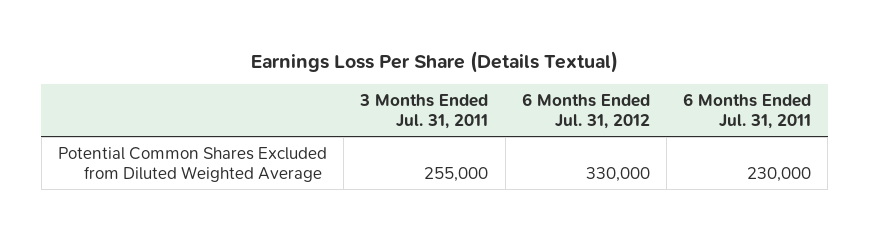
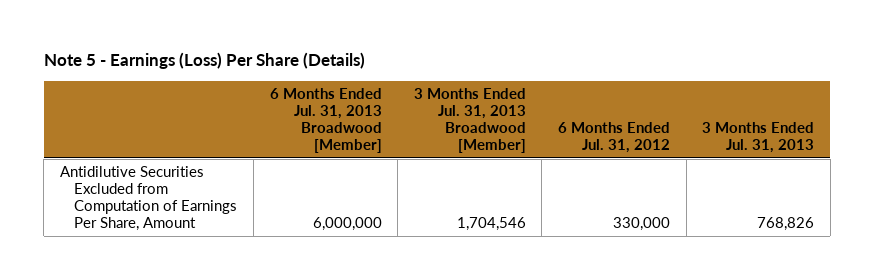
- Earnings Loss Per Share (Details Textual)
+ Note 5 - Earnings (Loss) Per Share (Details)
- | 3 Months Ended Jul. 31, 2011 | 6 Months Ended Jul. 31, 2012 | 6 Months Ended Jul. 31, 2011
+ | 6 Months Ended Jul. 31, 2013 Broadwood [Member] | 3 Months Ended Jul. 31, 2013 Broadwood [Member] | 6 Months Ended Jul. 31, 2012 | 3 Months Ended Jul. 31, 2013
- Potential Common Shares Excluded from Diluted Weighted Average | 255,000 | 330,000 | 230,000
+ Antidilutive Securities Excluded from Computation of Earnings Per Share, Amount | 6,000,000 | 1,704,546 | 330,000 | 768,826

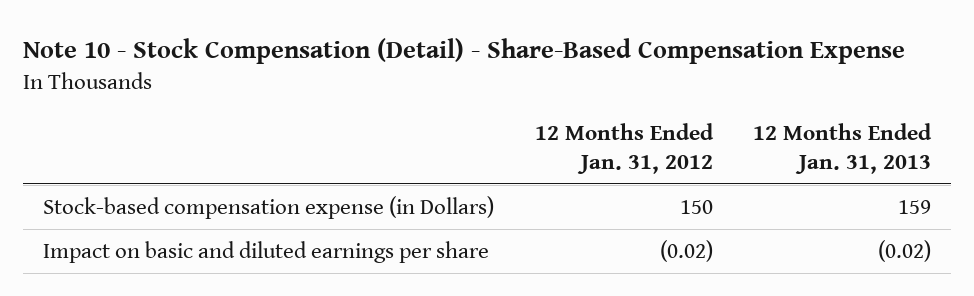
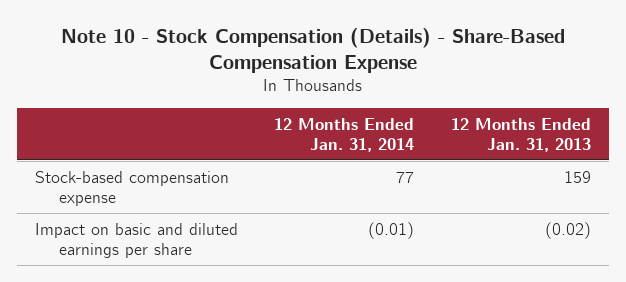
- Note 10 - Stock Compensation (Detail) - Share-Based Compensation Expense
+ Note 10 - Stock Compensation (Details) - Share-Based Compensation Expense
- | 12 Months Ended Jan. 31, 2012 | 12 Months Ended Jan. 31, 2013
+ | 12 Months Ended Jan. 31, 2014 | 12 Months Ended Jan. 31, 2013
- Stock-based compensation expense (in Dollars) | 150 | 159
+ Stock-based compensation expense | 77 | 159

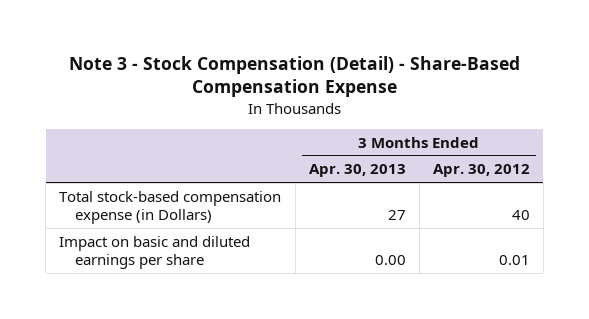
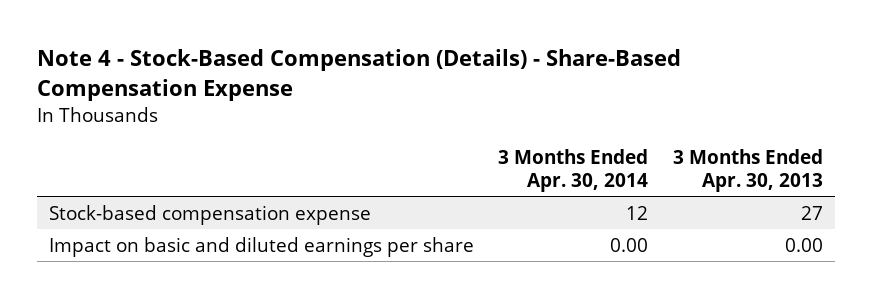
- Note 3 - Stock Compensation (Detail) - Share-Based Compensation Expense
+ Note 4 - Stock-Based Compensation (Details) - Share-Based Compensation Expense
- | 3 Months Ended Apr. 30, 2013 | 3 Months Ended Apr. 30, 2012
+ | 3 Months Ended Apr. 30, 2014 | 3 Months Ended Apr. 30, 2013
- Total stock-based compensation expense (in Dollars) | 27 | 40
+ Stock-based compensation expense | 12 | 27

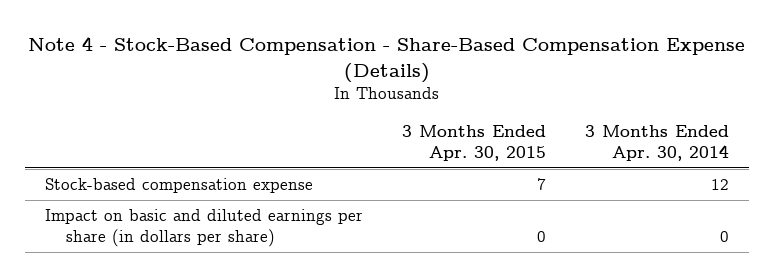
- Note 4 - Stock-Based Compensation (Details) - Share-Based Compensation Expense
+ Note 4 - Stock-Based Compensation - Share-Based Compensation Expense (Details)
- | 3 Months Ended Apr. 30, 2014 | 3 Months Ended Apr. 30, 2013
+ | 3 Months Ended Apr. 30, 2015 | 3 Months Ended Apr. 30, 2014
- Impact on basic and diluted earnings per share | 0.00 | 0.00
+ Impact on basic and diluted earnings per share (in dollars per share) | 0 | 0

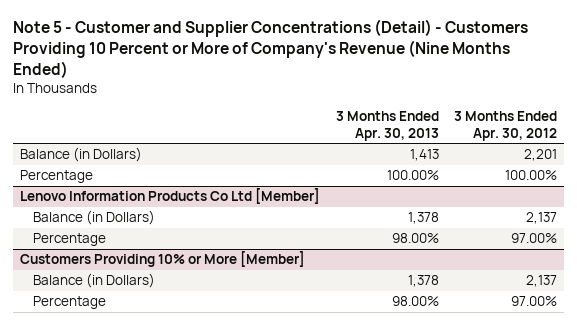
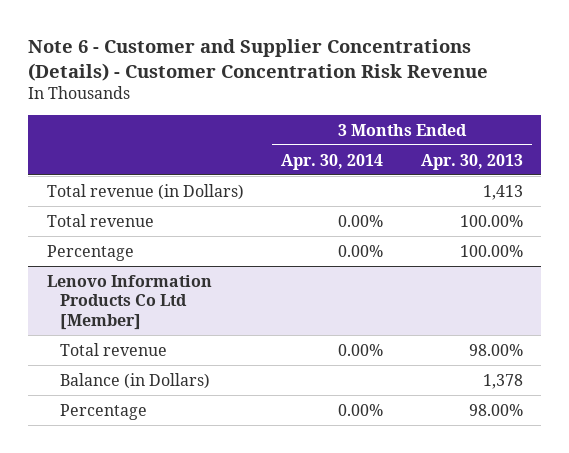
- Note 5 - Customer and Supplier Concentrations (Detail) - Customers Providing 10 Percent or More of Company's Revenue (Nine Months Ended)
+ Note 6 - Customer and Supplier Concentrations (Details) - Customer Concentration Risk Revenue
- | 3 Months Ended Apr. 30, 2013 | 3 Months Ended Apr. 30, 2012
+ | 3 Months Ended Apr. 30, 2014 | 3 Months Ended Apr. 30, 2013
- Balance (in Dollars) | 1,413 | 2,201
+ Total revenue (in Dollars) | | 1,413
+ Total revenue | 0.00% | 100.00%
@ Lenovo Information Products Co Ltd [Member]
- Balance (in Dollars) | 1,378 | 2,137
- Percentage | 98.00% | 97.00%
- Customers Providing 10% or More [Member]
@ Lenovo Information Products Co Ltd [Member]
+ Total revenue | 0.00% | 98.00%

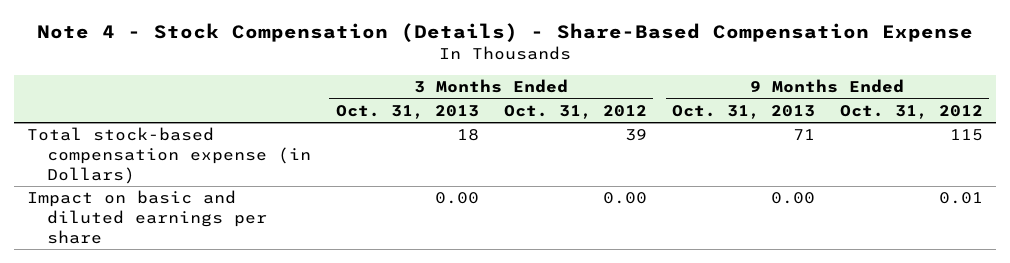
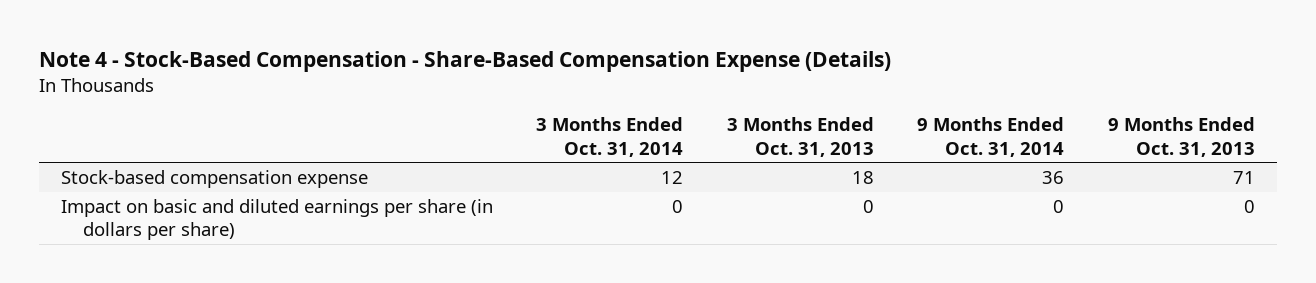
- Note 4 - Stock Compensation (Details) - Share-Based Compensation Expense
+ Note 4 - Stock-Based Compensation - Share-Based Compensation Expense (Details)
- | 3 Months Ended Oct. 31, 2013 | 3 Months Ended Oct. 31, 2012 | 9 Months Ended Oct. 31, 2013 | 9 Months Ended Oct. 31, 2012
+ | 3 Months Ended Oct. 31, 2014 | 3 Months Ended Oct. 31, 2013 | 9 Months Ended Oct. 31, 2014 | 9 Months Ended Oct. 31, 2013
- Total stock-based compensation expense (in Dollars) | 18 | 39 | 71 | 115
- Impact on basic and diluted earnings per share | 0.00 | 0.00 | 0.00 | 0.01
+ Stock-based compensation expense | 12 | 18 | 36 | 71
+ Impact on basic and diluted earnings per share (in dollars per share) | 0 | 0 | 0 | 0

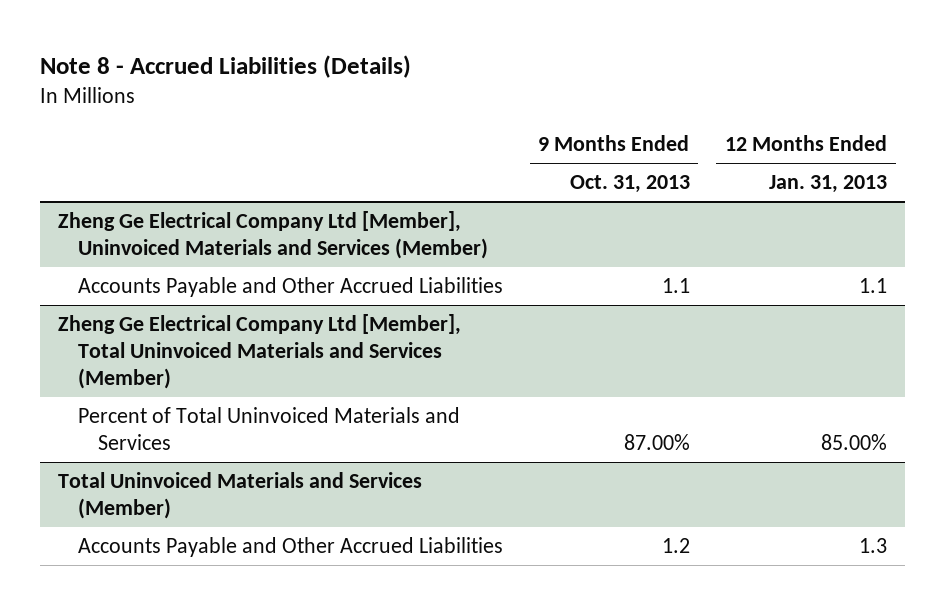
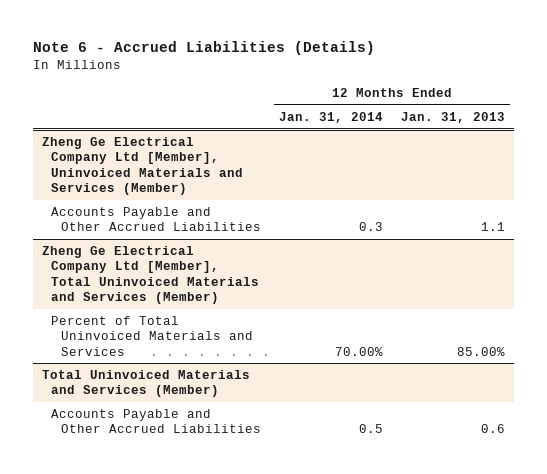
- Note 8 - Accrued Liabilities (Details)
+ Note 6 - Accrued Liabilities (Details)
- | 9 Months Ended Oct. 31, 2013 | 12 Months Ended Jan. 31, 2013
+ | 12 Months Ended Jan. 31, 2014 | 12 Months Ended Jan. 31, 2013
@ Total Uninvoiced Materials and Services (Member)
- Accounts Payable and Other Accrued Liabilities | 1.2 | 1.3
+ Accounts Payable and Other Accrued Liabilities | 0.5 | 0.6

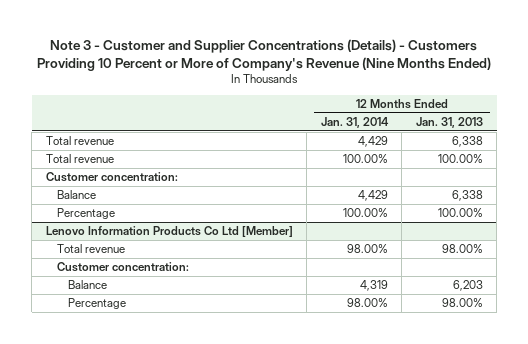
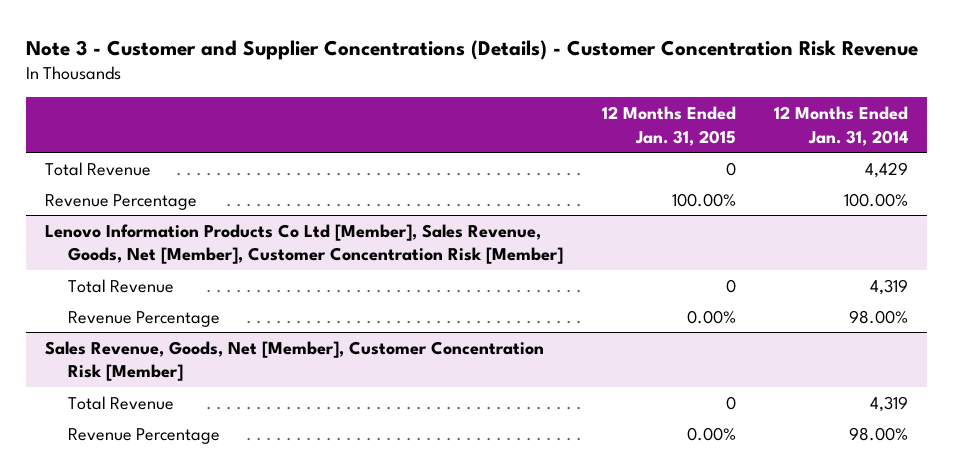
- Note 3 - Customer and Supplier Concentrations (Details) - Customers Providing 10 Percent or More of Company's Revenue (Nine Months Ended)
+ Note 3 - Customer and Supplier Concentrations (Details) - Customer Concentration Risk Revenue
- | 12 Months Ended Jan. 31, 2014 | 12 Months Ended Jan. 31, 2013
+ | 12 Months Ended Jan. 31, 2015 | 12 Months Ended Jan. 31, 2014
- Total revenue | 4,429 | 6,338
- Total revenue | 100.00% | 100.00%
- Customer concentration:
- Balance | 4,429 | 6,338
- Percentage | 100.00% | 100.00%
- Lenovo Information Products Co Ltd [Member]
- Total revenue | 98.00% | 98.00%
- Customer concentration:
- Balance | 4,319 | 6,203
- Percentage | 98.00% | 98.00%
+ Total Revenue | 0 | 4,429
+ Revenue Percentage | 100.00% | 100.00%
+ Lenovo Information Products Co Ltd [Member], Sales Revenue, Goods, Net [Member], Customer Concentration Risk [Member]
+ Total Revenue | 0 | 4,319
+ Revenue Percentage | 0.00% | 98.00%
+ Sales Revenue, Goods, Net [Member], Customer Concentration Risk [Member]
+ Total Revenue | 0 | 4,319
+ Revenue Percentage | 0.00% | 98.00%

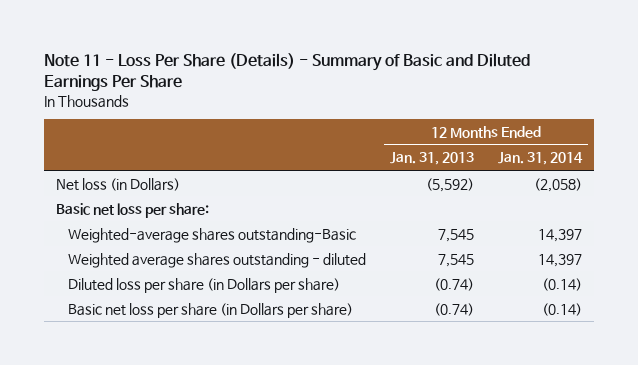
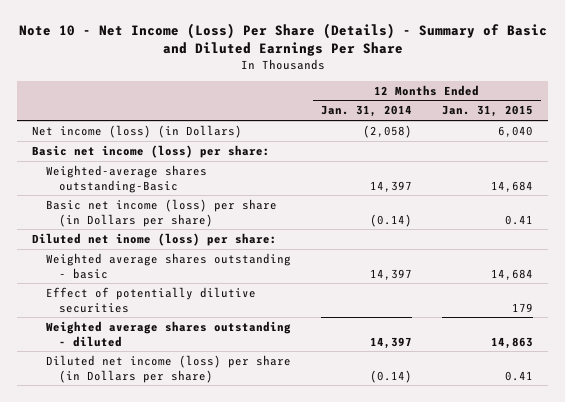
- Note 11 - Loss Per Share (Details) - Summary of Basic and Diluted Earnings Per Share
+ Note 10 - Net Income (Loss) Per Share (Details) - Summary of Basic and Diluted Earnings Per Share
- | 12 Months Ended Jan. 31, 2013 | 12 Months Ended Jan. 31, 2014
+ | 12 Months Ended Jan. 31, 2014 | 12 Months Ended Jan. 31, 2015
- Net loss (in Dollars) | (5,592) | (2,058)
- Basic net loss per share:
+ Net income (loss) (in Dollars) | (2,058) | 6,040
+ Basic net income (loss) per share:
+ Basic net income (loss) per share (in Dollars per share) | (0.14) | 0.41
+ Diluted net inome (loss) per share:
+ Weighted average shares outstanding - basic | 14,397 | 14,684
+ Effect of potentially dilutive securities | | 179
- Diluted loss per share (in Dollars per share) | (0.74) | (0.14)
- Basic net loss per share (in Dollars per share) | (0.74) | (0.14)
+ Diluted net income (loss) per share (in Dollars per share) | (0.14) | 0.41

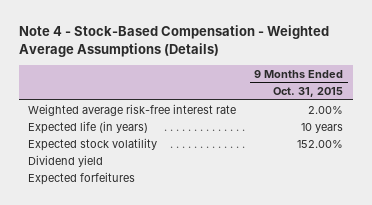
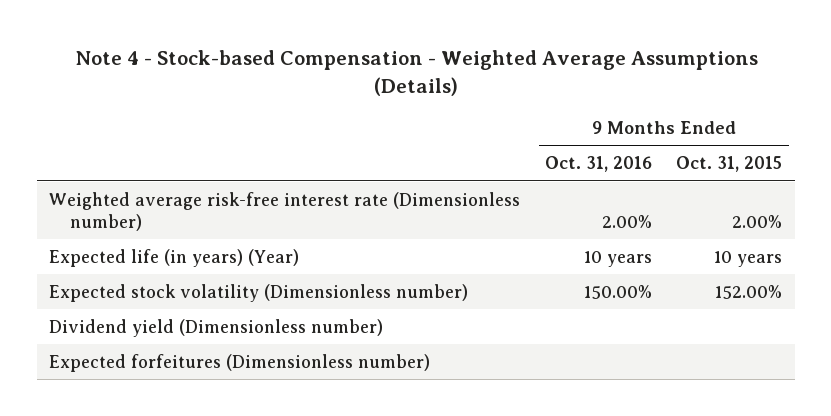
- Note 4 - Stock-Based Compensation - Weighted Average Assumptions (Details)
+ Note 4 - Stock-based Compensation - Weighted Average Assumptions (Details)
- | 9 Months Ended Oct. 31, 2015
+ | 9 Months Ended Oct. 31, 2016 | 9 Months Ended Oct. 31, 2015
- Weighted average risk-free interest rate | 2.00%
- Expected life (in years) | 10 years
- Expected stock volatility | 152.00%
- Dividend yield
- Expected forfeitures
+ Weighted average risk-free interest rate (Dimensionless number) | 2.00% | 2.00%
+ Expected life (in years) (Year) | 10 years | 10 years
+ Expected stock volatility (Dimensionless number) | 150.00% | 152.00%
+ Dividend yield (Dimensionless number)
+ Expected forfeitures (Dimensionless number)

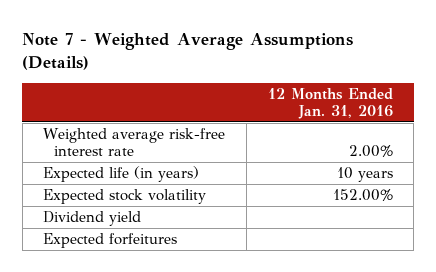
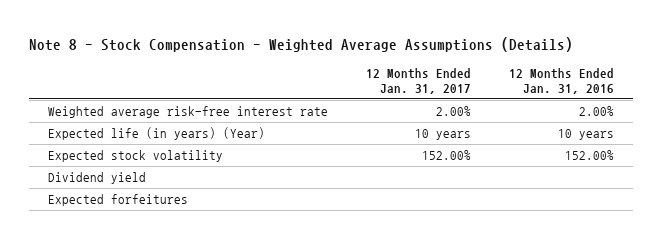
- Note 7 - Weighted Average Assumptions (Details)
+ Note 8 - Stock Compensation - Weighted Average Assumptions (Details)
- | 12 Months Ended Jan. 31, 2016
+ | 12 Months Ended Jan. 31, 2017 | 12 Months Ended Jan. 31, 2016
- Expected life (in years) | 10 years
+ Expected life (in years) (Year) | 10 years | 10 years

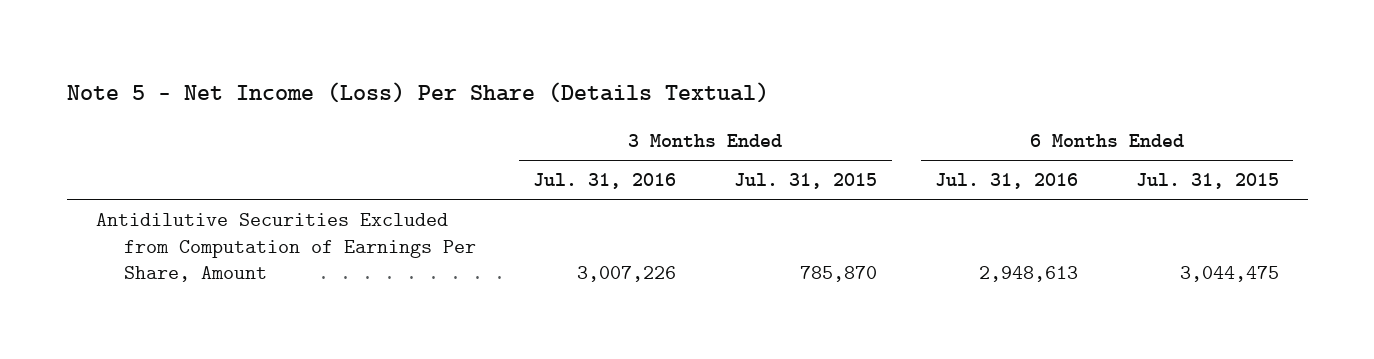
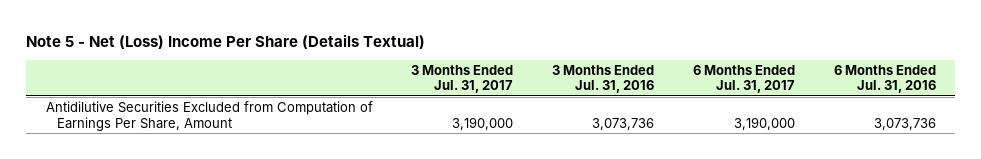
- Note 5 - Net Income (Loss) Per Share (Details Textual)
+ Note 5 - Net (Loss) Income Per Share (Details Textual)
- | 3 Months Ended Jul. 31, 2016 | 3 Months Ended Jul. 31, 2015 | 6 Months Ended Jul. 31, 2016 | 6 Months Ended Jul. 31, 2015
+ | 3 Months Ended Jul. 31, 2017 | 3 Months Ended Jul. 31, 2016 | 6 Months Ended Jul. 31, 2017 | 6 Months Ended Jul. 31, 2016
- Antidilutive Securities Excluded from Computation of Earnings Per Share, Amount | 3,007,226 | 785,870 | 2,948,613 | 3,044,475
+ Antidilutive Securities Excluded from Computation of Earnings Per Share, Amount | 3,190,000 | 3,073,736 | 3,190,000 | 3,073,736

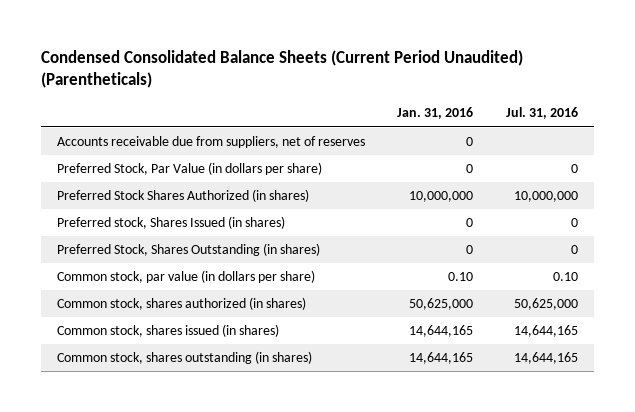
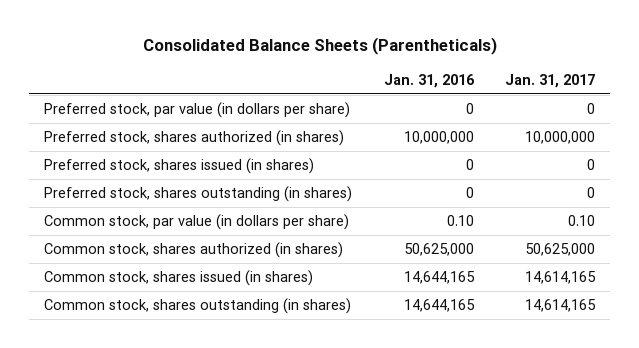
- Condensed Consolidated Balance Sheets (Current Period Unaudited) (Parentheticals)
+ Consolidated Balance Sheets (Parentheticals)
- | Jan. 31, 2016 | Jul. 31, 2016
+ | Jan. 31, 2016 | Jan. 31, 2017
- Accounts receivable due from suppliers, net of reserves | 0 |
- Preferred Stock, Par Value (in dollars per share) | 0 | 0
- Preferred Stock Shares Authorized (in shares) | 10,000,000 | 10,000,000
- Preferred stock, Shares Issued (in shares) | 0 | 0
- Preferred Stock, Shares Outstanding (in shares) | 0 | 0
+ Preferred stock, par value (in dollars per share) | 0 | 0
+ Preferred stock, shares authorized (in shares) | 10,000,000 | 10,000,000
+ Preferred stock, shares issued (in shares) | 0 | 0
+ Preferred stock, shares outstanding (in shares) | 0 | 0

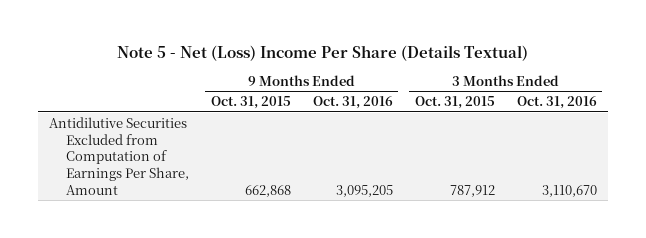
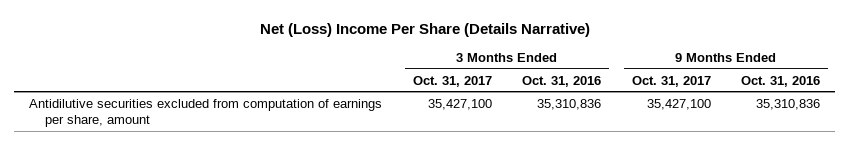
- Note 5 - Net (Loss) Income Per Share (Details Textual)
+ Net (Loss) Income Per Share (Details Narrative)
- | 9 Months Ended Oct. 31, 2015 | 9 Months Ended Oct. 31, 2016 | 3 Months Ended Oct. 31, 2015 | 3 Months Ended Oct. 31, 2016
+ | 3 Months Ended Oct. 31, 2017 | 3 Months Ended Oct. 31, 2016 | 9 Months Ended Oct. 31, 2017 | 9 Months Ended Oct. 31, 2016
- Antidilutive Securities Excluded from Computation of Earnings Per Share, Amount | 662,868 | 3,095,205 | 787,912 | 3,110,670
+ Antidilutive securities excluded from computation of earnings per share, amount | 35,427,100 | 35,310,836 | 35,427,100 | 35,310,836

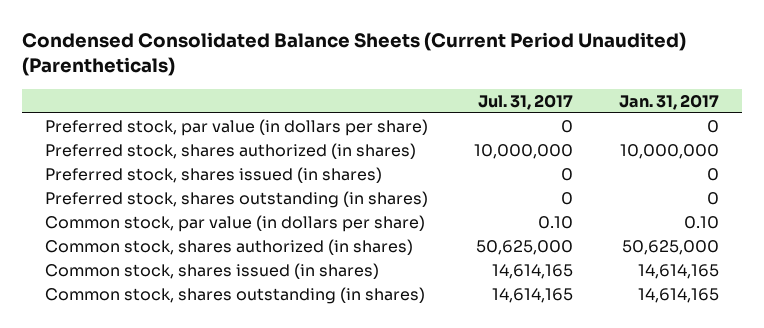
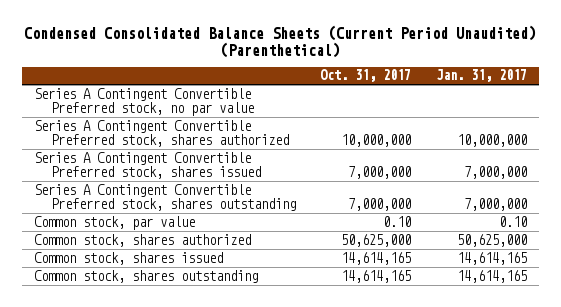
- Condensed Consolidated Balance Sheets (Current Period Unaudited) (Parentheticals)
+ Condensed Consolidated Balance Sheets (Current Period Unaudited) (Parenthetical)
- | Jul. 31, 2017 | Jan. 31, 2017
+ | Oct. 31, 2017 | Jan. 31, 2017
- Preferred stock, par value (in dollars per share) | 0 | 0
- Preferred stock, shares authorized (in shares) | 10,000,000 | 10,000,000
- Preferred stock, shares issued (in shares) | 0 | 0
- Preferred stock, shares outstanding (in shares) | 0 | 0
- Common stock, par value (in dollars per share) | 0.10 | 0.10
- Common stock, shares authorized (in shares) | 50,625,000 | 50,625,000
- Common stock, shares issued (in shares) | 14,614,165 | 14,614,165
- Common stock, shares outstanding (in shares) | 14,614,165 | 14,614,165
+ Series A Contingent Convertible Preferred stock, no par value
+ Series A Contingent Convertible Preferred stock, shares authorized | 10,000,000 | 10,000,000
+ Series A Contingent Convertible Preferred stock, shares issued | 7,000,000 | 7,000,000
+ Series A Contingent Convertible Preferred stock, shares outstanding | 7,000,000 | 7,000,000
+ Common stock, par value | 0.10 | 0.10
+ Common stock, shares authorized | 50,625,000 | 50,625,000
+ Common stock, shares issued | 14,614,165 | 14,614,165
+ Common stock, shares outstanding | 14,614,165 | 14,614,165

